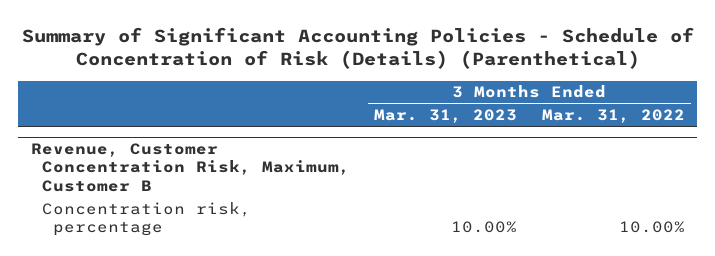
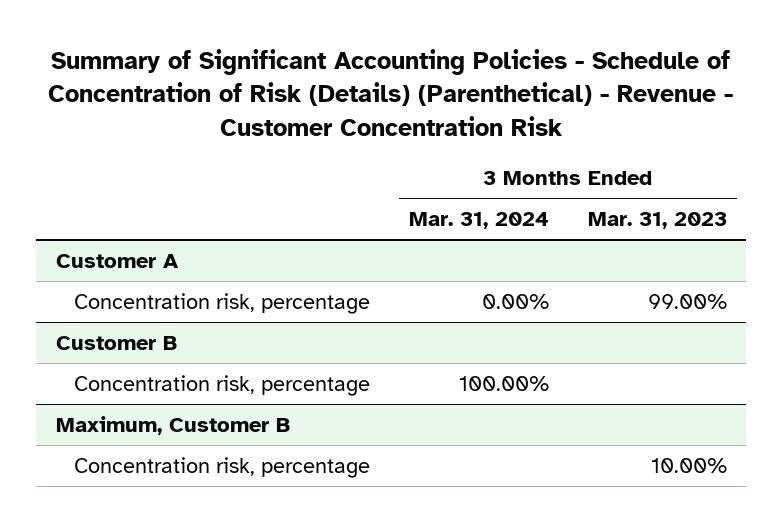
- Summary of Significant Accounting Policies - Schedule of Concentration of Risk (Details) (Parenthetical)
+ Summary of Significant Accounting Policies - Schedule of Concentration of Risk (Details) (Parenthetical) - Revenue - Customer Concentration Risk
- | 3 Months Ended Mar. 31, 2023 | 3 Months Ended Mar. 31, 2022
+ | 3 Months Ended Mar. 31, 2024 | 3 Months Ended Mar. 31, 2023
- Revenue, Customer Concentration Risk, Maximum, Customer B
+ Customer A
+ Concentration risk, percentage | 0.00% | 99.00%
+ Customer B
+ Concentration risk, percentage | 100.00% |
+ Maximum, Customer B

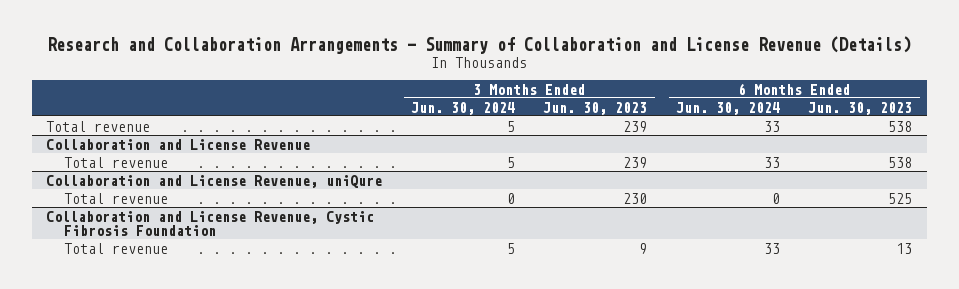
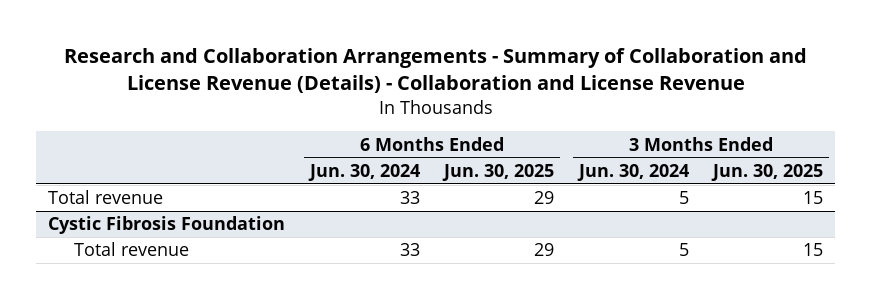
- Research and Collaboration Arrangements - Summary of Collaboration and License Revenue (Details)
+ Research and Collaboration Arrangements - Summary of Collaboration and License Revenue (Details) - Collaboration and License Revenue
- | 3 Months Ended Jun. 30, 2024 | 3 Months Ended Jun. 30, 2023 | 6 Months Ended Jun. 30, 2024 | 6 Months Ended Jun. 30, 2023
+ | 6 Months Ended Jun. 30, 2024 | 6 Months Ended Jun. 30, 2025 | 3 Months Ended Jun. 30, 2024 | 3 Months Ended Jun. 30, 2025
- Collaboration and License Revenue
- Total revenue | 5 | 239 | 33 | 538
- Collaboration and License Revenue, uniQure
- Total revenue | 0 | 230 | 0 | 525
- Collaboration and License Revenue, Cystic Fibrosis Foundation
+ Cystic Fibrosis Foundation

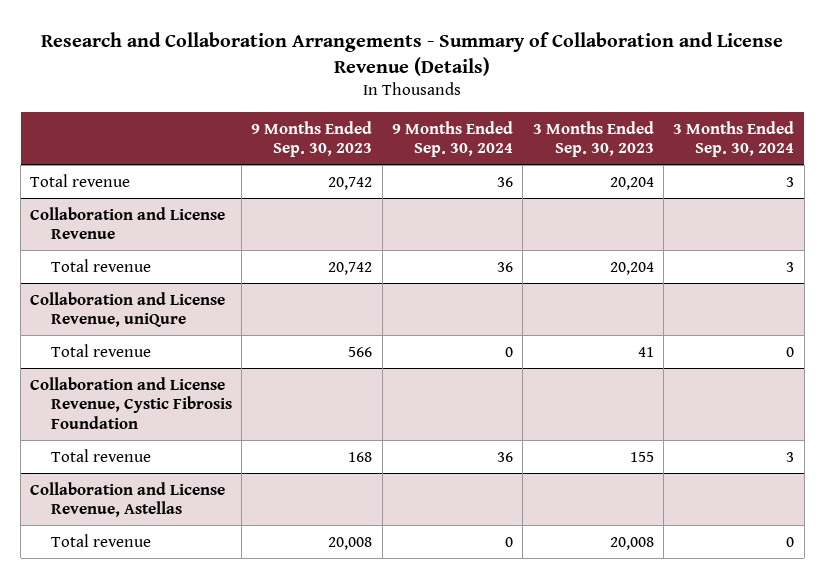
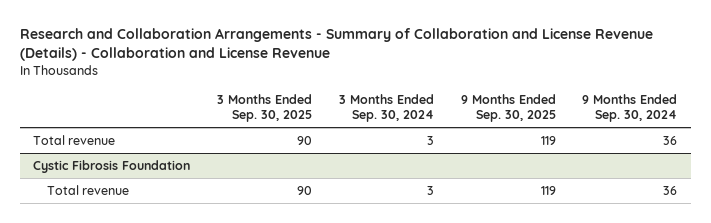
- Research and Collaboration Arrangements - Summary of Collaboration and License Revenue (Details)
+ Research and Collaboration Arrangements - Summary of Collaboration and License Revenue (Details) - Collaboration and License Revenue
- | 9 Months Ended Sep. 30, 2023 | 9 Months Ended Sep. 30, 2024 | 3 Months Ended Sep. 30, 2023 | 3 Months Ended Sep. 30, 2024
+ | 3 Months Ended Sep. 30, 2025 | 3 Months Ended Sep. 30, 2024 | 9 Months Ended Sep. 30, 2025 | 9 Months Ended Sep. 30, 2024
- Collaboration and License Revenue
- Total revenue | 20,742 | 36 | 20,204 | 3
- Collaboration and License Revenue, uniQure
- Total revenue | 566 | 0 | 41 | 0
- Collaboration and License Revenue, Cystic Fibrosis Foundation
+ Cystic Fibrosis Foundation
- Collaboration and License Revenue, Astellas
- Total revenue | 20,008 | 0 | 20,008 | 0

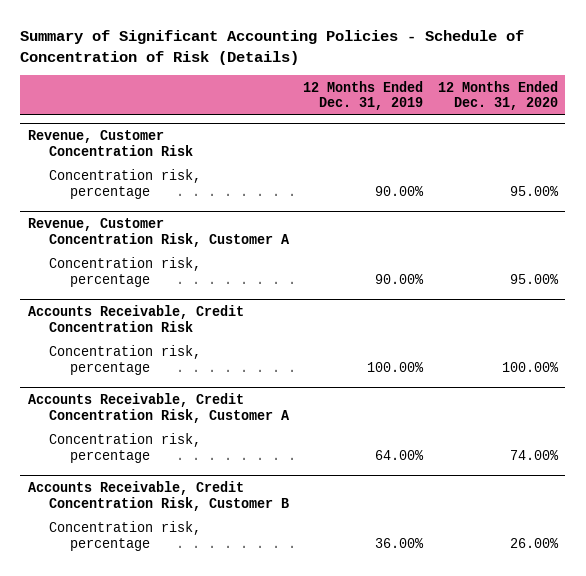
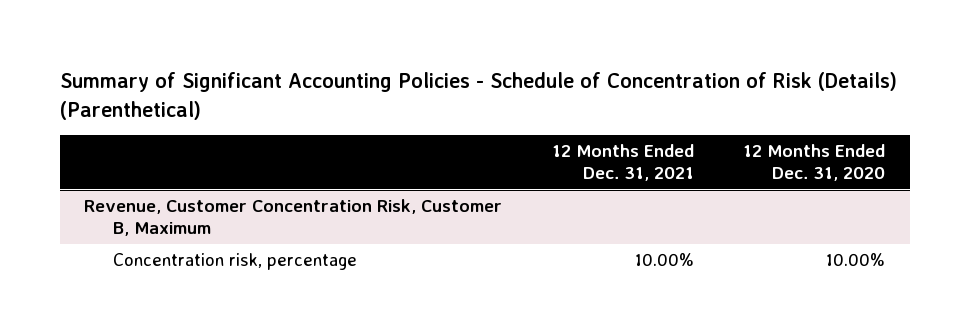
- Summary of Significant Accounting Policies - Schedule of Concentration of Risk (Details)
+ Summary of Significant Accounting Policies - Schedule of Concentration of Risk (Details) (Parenthetical)
- | 12 Months Ended Dec. 31, 2019 | 12 Months Ended Dec. 31, 2020
+ | 12 Months Ended Dec. 31, 2021 | 12 Months Ended Dec. 31, 2020
- Revenue, Customer Concentration Risk
- Concentration risk, percentage | 90.00% | 95.00%
- Revenue, Customer Concentration Risk, Customer A
- Concentration risk, percentage | 90.00% | 95.00%
- Accounts Receivable, Credit Concentration Risk
- Concentration risk, percentage | 100.00% | 100.00%
- Accounts Receivable, Credit Concentration Risk, Customer A
- Concentration risk, percentage | 64.00% | 74.00%
- Accounts Receivable, Credit Concentration Risk, Customer B
- Concentration risk, percentage | 36.00% | 26.00%
+ Revenue, Customer Concentration Risk, Customer B, Maximum
+ Concentration risk, percentage | 10.00% | 10.00%

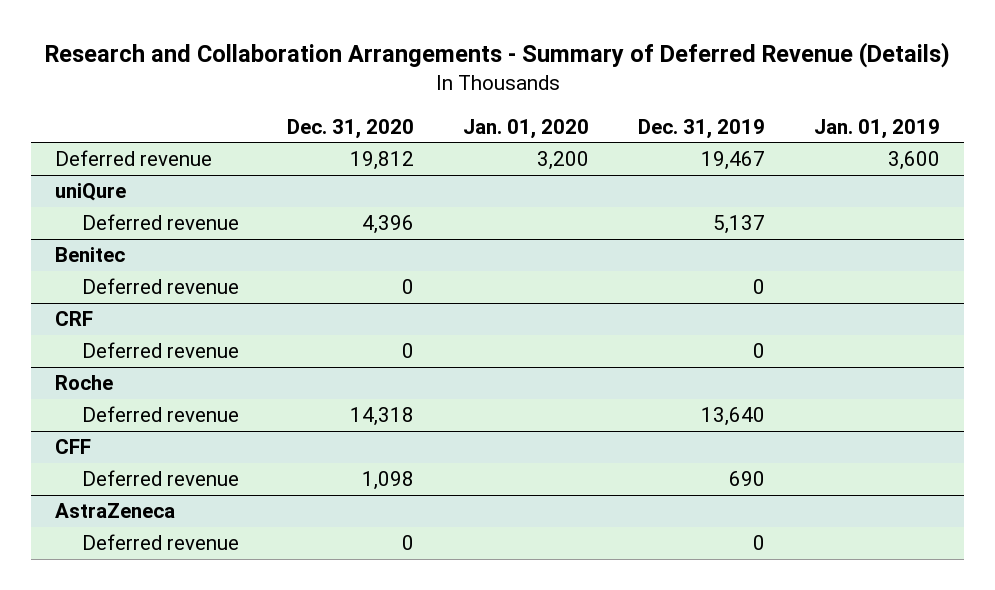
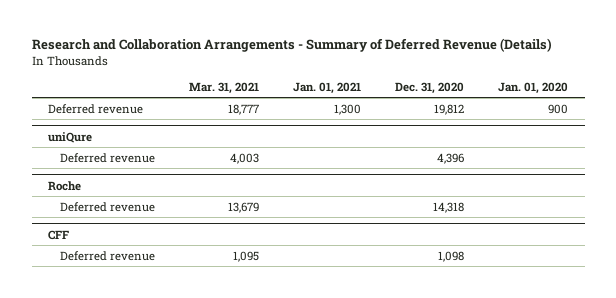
- | Dec. 31, 2020 | Jan. 01, 2020 | Dec. 31, 2019 | Jan. 01, 2019
+ | Mar. 31, 2021 | Jan. 01, 2021 | Dec. 31, 2020 | Jan. 01, 2020
- Deferred revenue | 19,812 | 3,200 | 19,467 | 3,600
+ Deferred revenue | 18,777 | 1,300 | 19,812 | 900
- Benitec
- Deferred revenue | 0 | | 0 |
- CRF
- Deferred revenue | 0 | | 0 |
- AstraZeneca
- Deferred revenue | 0 | | 0 |

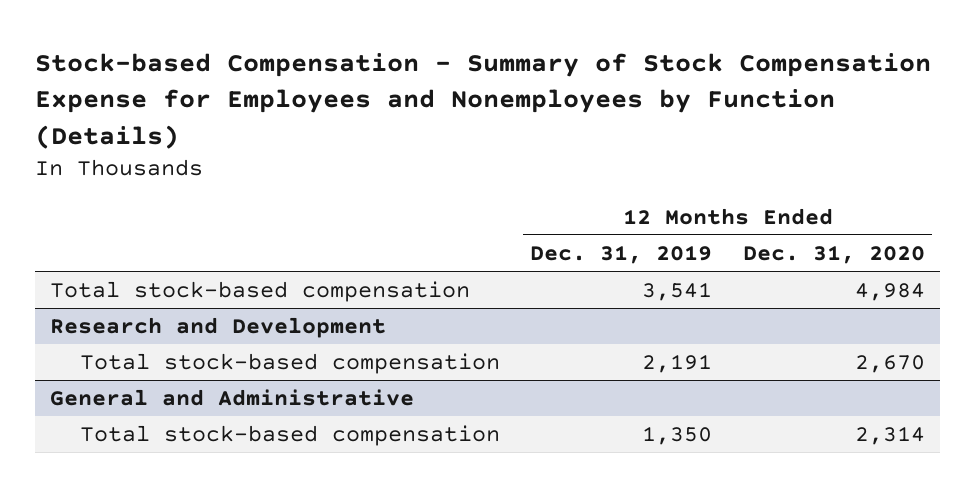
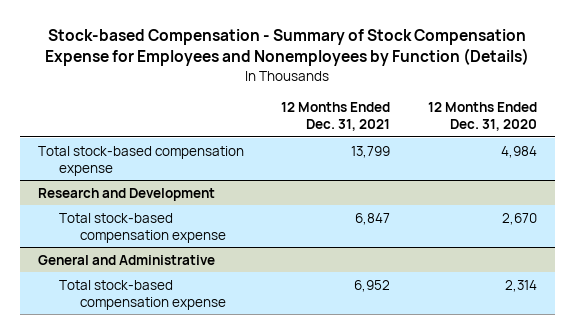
- | 12 Months Ended Dec. 31, 2019 | 12 Months Ended Dec. 31, 2020
+ | 12 Months Ended Dec. 31, 2021 | 12 Months Ended Dec. 31, 2020
- Total stock-based compensation | 3,541 | 4,984
+ Total stock-based compensation expense | 13,799 | 4,984
@ Research and Development
- Total stock-based compensation | 2,191 | 2,670
+ Total stock-based compensation expense | 6,847 | 2,670
@ General and Administrative
- Total stock-based compensation | 1,350 | 2,314
+ Total stock-based compensation expense | 6,952 | 2,314

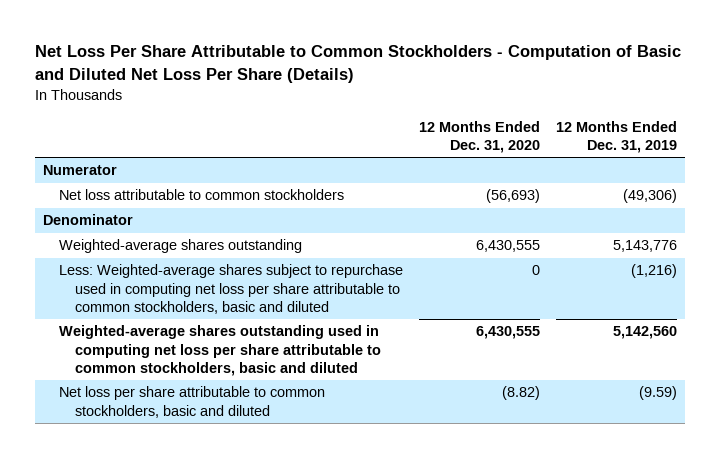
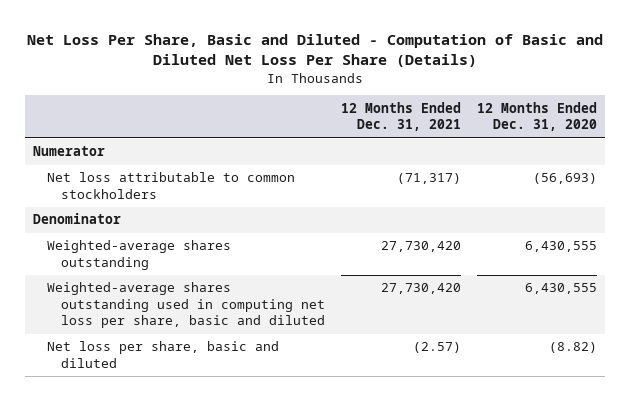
- Net Loss Per Share Attributable to Common Stockholders - Computation of Basic and Diluted Net Loss Per Share (Details)
+ Net Loss Per Share, Basic and Diluted - Computation of Basic and Diluted Net Loss Per Share (Details)
- | 12 Months Ended Dec. 31, 2020 | 12 Months Ended Dec. 31, 2019
+ | 12 Months Ended Dec. 31, 2021 | 12 Months Ended Dec. 31, 2020
- Less: Weighted-average shares subject to repurchase used in computing net loss per share attributable to common stockholders, basic and diluted | 0 | (1,216)
- Weighted-average shares outstanding used in computing net loss per share attributable to common stockholders, basic and diluted | 6,430,555 | 5,142,560
- Net loss per share attributable to common stockholders, basic and diluted | (8.82) | (9.59)
+ Weighted-average shares outstanding used in computing net loss per share, basic and diluted | 27,730,420 | 6,430,555
+ Net loss per share, basic and diluted | (2.57) | (8.82)

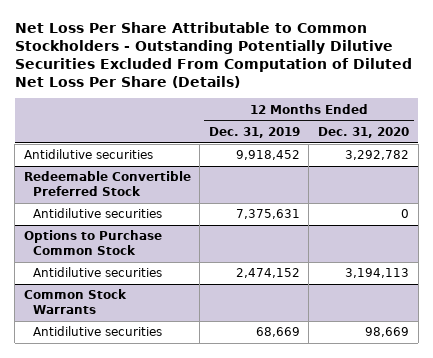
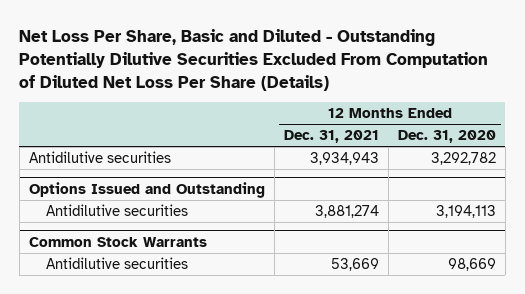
- Net Loss Per Share Attributable to Common Stockholders - Outstanding Potentially Dilutive Securities Excluded From Computation of Diluted Net Loss Per Share (Details)
+ Net Loss Per Share, Basic and Diluted - Outstanding Potentially Dilutive Securities Excluded From Computation of Diluted Net Loss Per Share (Details)
- | 12 Months Ended Dec. 31, 2019 | 12 Months Ended Dec. 31, 2020
+ | 12 Months Ended Dec. 31, 2021 | 12 Months Ended Dec. 31, 2020
- Redeemable Convertible Preferred Stock
- Antidilutive securities | 7,375,631 | 0
- Options to Purchase Common Stock
+ Options Issued and Outstanding

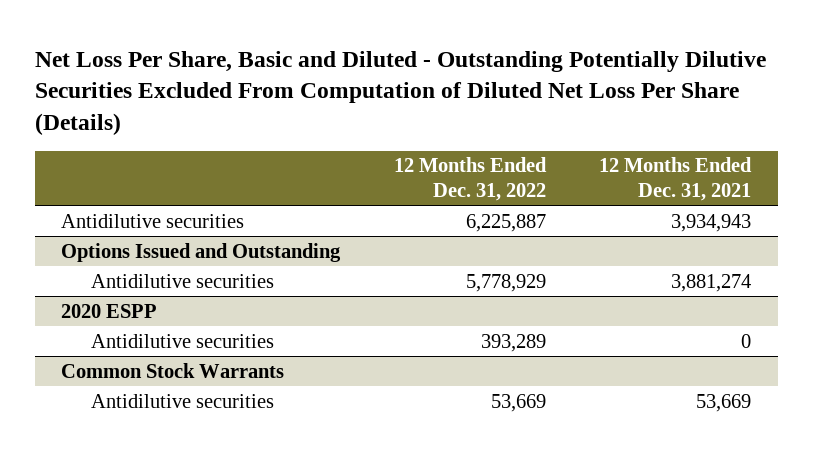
- | 12 Months Ended Dec. 31, 2021 | 12 Months Ended Dec. 31, 2020
+ | 12 Months Ended Dec. 31, 2022 | 12 Months Ended Dec. 31, 2021
+ 2020 ESPP
+ Antidilutive securities | 393,289 | 0

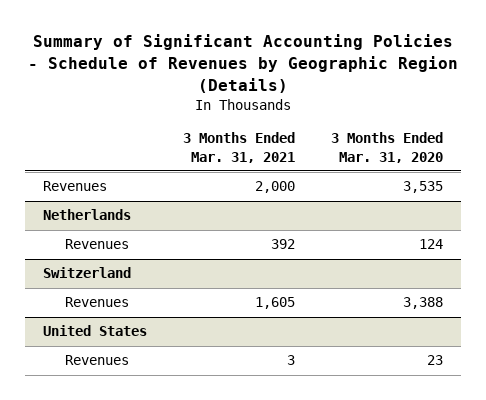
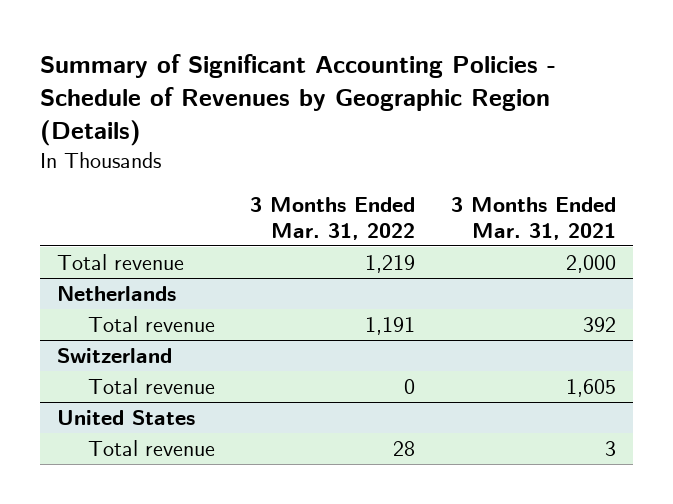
- | 3 Months Ended Mar. 31, 2021 | 3 Months Ended Mar. 31, 2020
+ | 3 Months Ended Mar. 31, 2022 | 3 Months Ended Mar. 31, 2021
- Revenues | 2,000 | 3,535
+ Total revenue | 1,219 | 2,000
@ Netherlands
- Revenues | 392 | 124
+ Total revenue | 1,191 | 392
@ Switzerland
- Revenues | 1,605 | 3,388
+ Total revenue | 0 | 1,605
@ United States
- Revenues | 3 | 23
+ Total revenue | 28 | 3

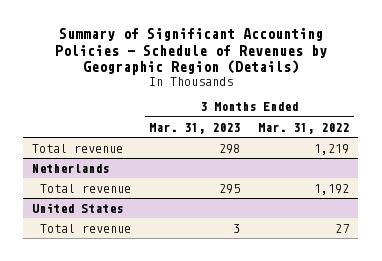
- | 3 Months Ended Mar. 31, 2022 | 3 Months Ended Mar. 31, 2021
+ | 3 Months Ended Mar. 31, 2023 | 3 Months Ended Mar. 31, 2022
@ Netherlands
- Total revenue | 1,191 | 392
- Switzerland
- Total revenue | 0 | 1,605
@ Netherlands
+ Total revenue | 295 | 1,192
@ United States
- Total revenue | 28 | 3
+ Total revenue | 3 | 27

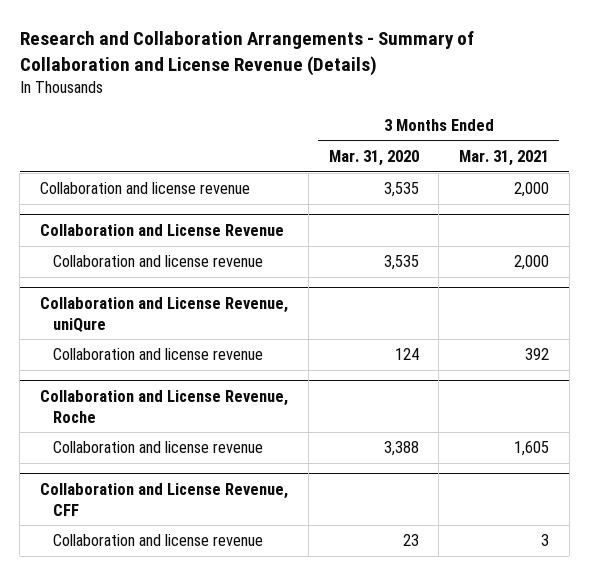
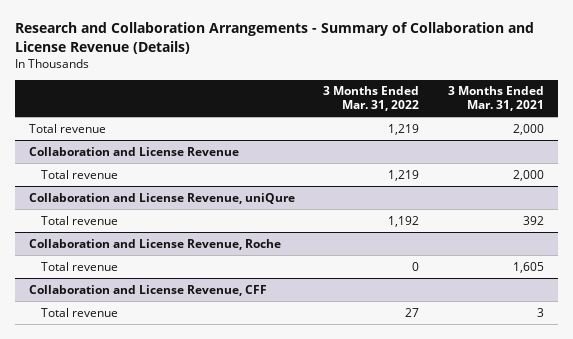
- | 3 Months Ended Mar. 31, 2020 | 3 Months Ended Mar. 31, 2021
+ | 3 Months Ended Mar. 31, 2022 | 3 Months Ended Mar. 31, 2021
- Collaboration and license revenue | 3,535 | 2,000
+ Total revenue | 1,219 | 2,000
@ Collaboration and License Revenue
- Collaboration and license revenue | 3,535 | 2,000
+ Total revenue | 1,219 | 2,000
@ Collaboration and License Revenue, uniQure
- Collaboration and license revenue | 124 | 392
+ Total revenue | 1,192 | 392
@ Collaboration and License Revenue, Roche
- Collaboration and license revenue | 3,388 | 1,605
+ Total revenue | 0 | 1,605
@ Collaboration and License Revenue, CFF
- Collaboration and license revenue | 23 | 3
+ Total revenue | 27 | 3

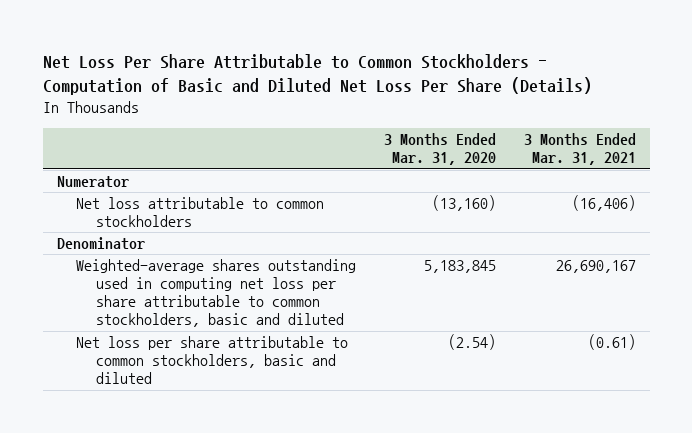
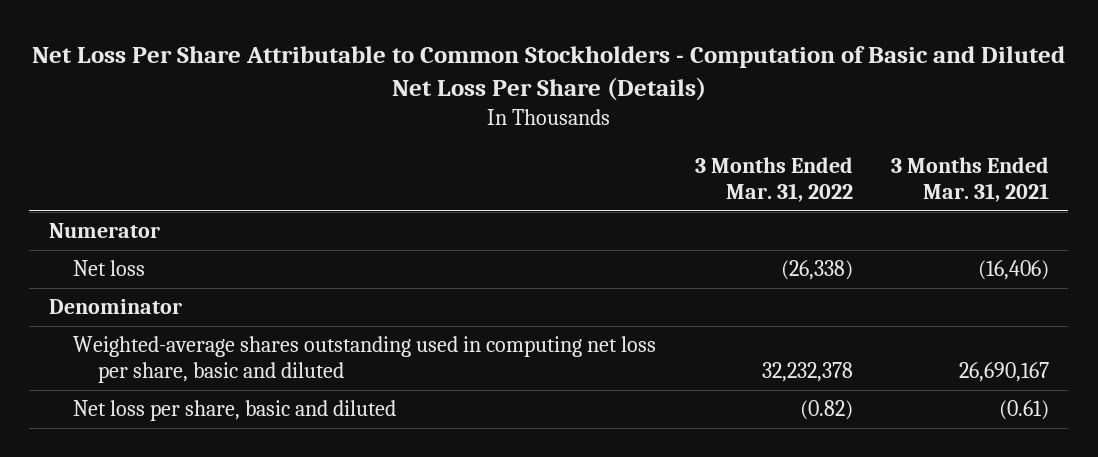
- | 3 Months Ended Mar. 31, 2020 | 3 Months Ended Mar. 31, 2021
+ | 3 Months Ended Mar. 31, 2022 | 3 Months Ended Mar. 31, 2021
- Net loss attributable to common stockholders | (13,160) | (16,406)
+ Net loss | (26,338) | (16,406)
- Weighted-average shares outstanding used in computing net loss per share attributable to common stockholders, basic and diluted | 5,183,845 | 26,690,167
- Net loss per share attributable to common stockholders, basic and diluted | (2.54) | (0.61)
+ Weighted-average shares outstanding used in computing net loss per share, basic and diluted | 32,232,378 | 26,690,167
+ Net loss per share, basic and diluted | (0.82) | (0.61)

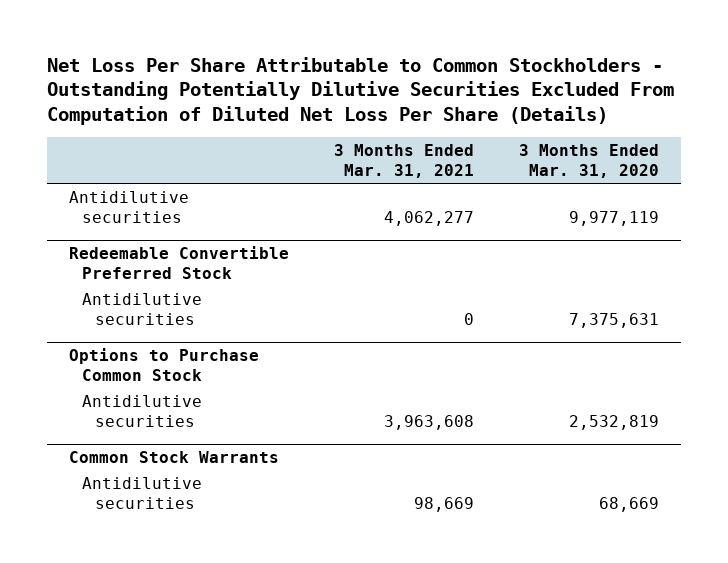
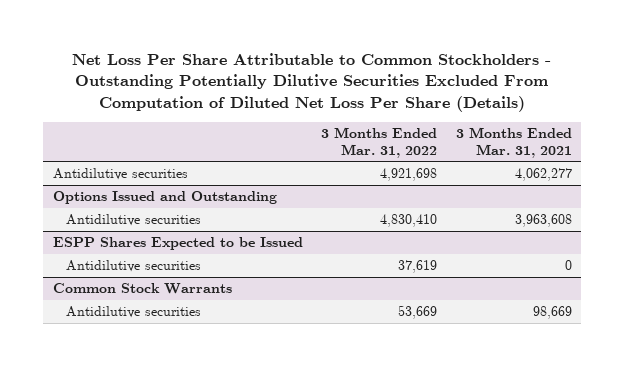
- | 3 Months Ended Mar. 31, 2021 | 3 Months Ended Mar. 31, 2020
+ | 3 Months Ended Mar. 31, 2022 | 3 Months Ended Mar. 31, 2021
- Redeemable Convertible Preferred Stock
- Antidilutive securities | 0 | 7,375,631
- Options to Purchase Common Stock
+ Options Issued and Outstanding
+ ESPP Shares Expected to be Issued
+ Antidilutive securities | 37,619 | 0

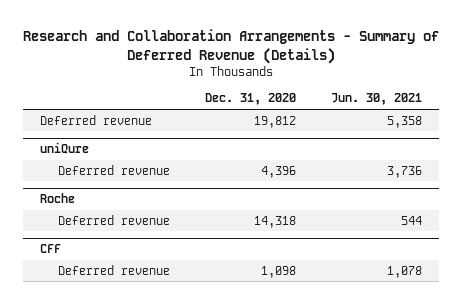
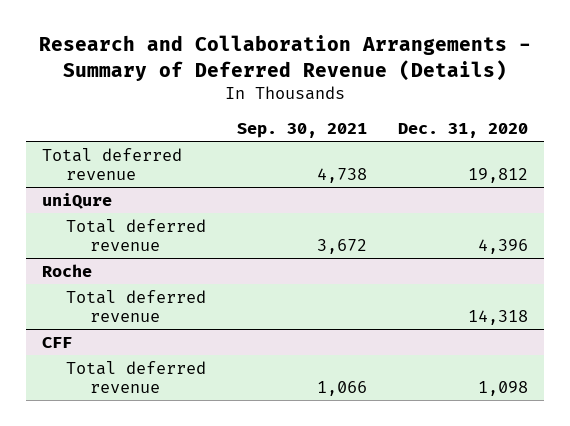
- | Dec. 31, 2020 | Jun. 30, 2021
+ | Sep. 30, 2021 | Dec. 31, 2020
- Deferred revenue | 19,812 | 5,358
+ Total deferred revenue | 4,738 | 19,812
@ uniQure
- Deferred revenue | 4,396 | 3,736
+ Total deferred revenue | 3,672 | 4,396
@ Roche
- Deferred revenue | 14,318 | 544
+ Total deferred revenue | | 14,318
@ CFF
- Deferred revenue | 1,098 | 1,078
+ Total deferred revenue | 1,066 | 1,098

